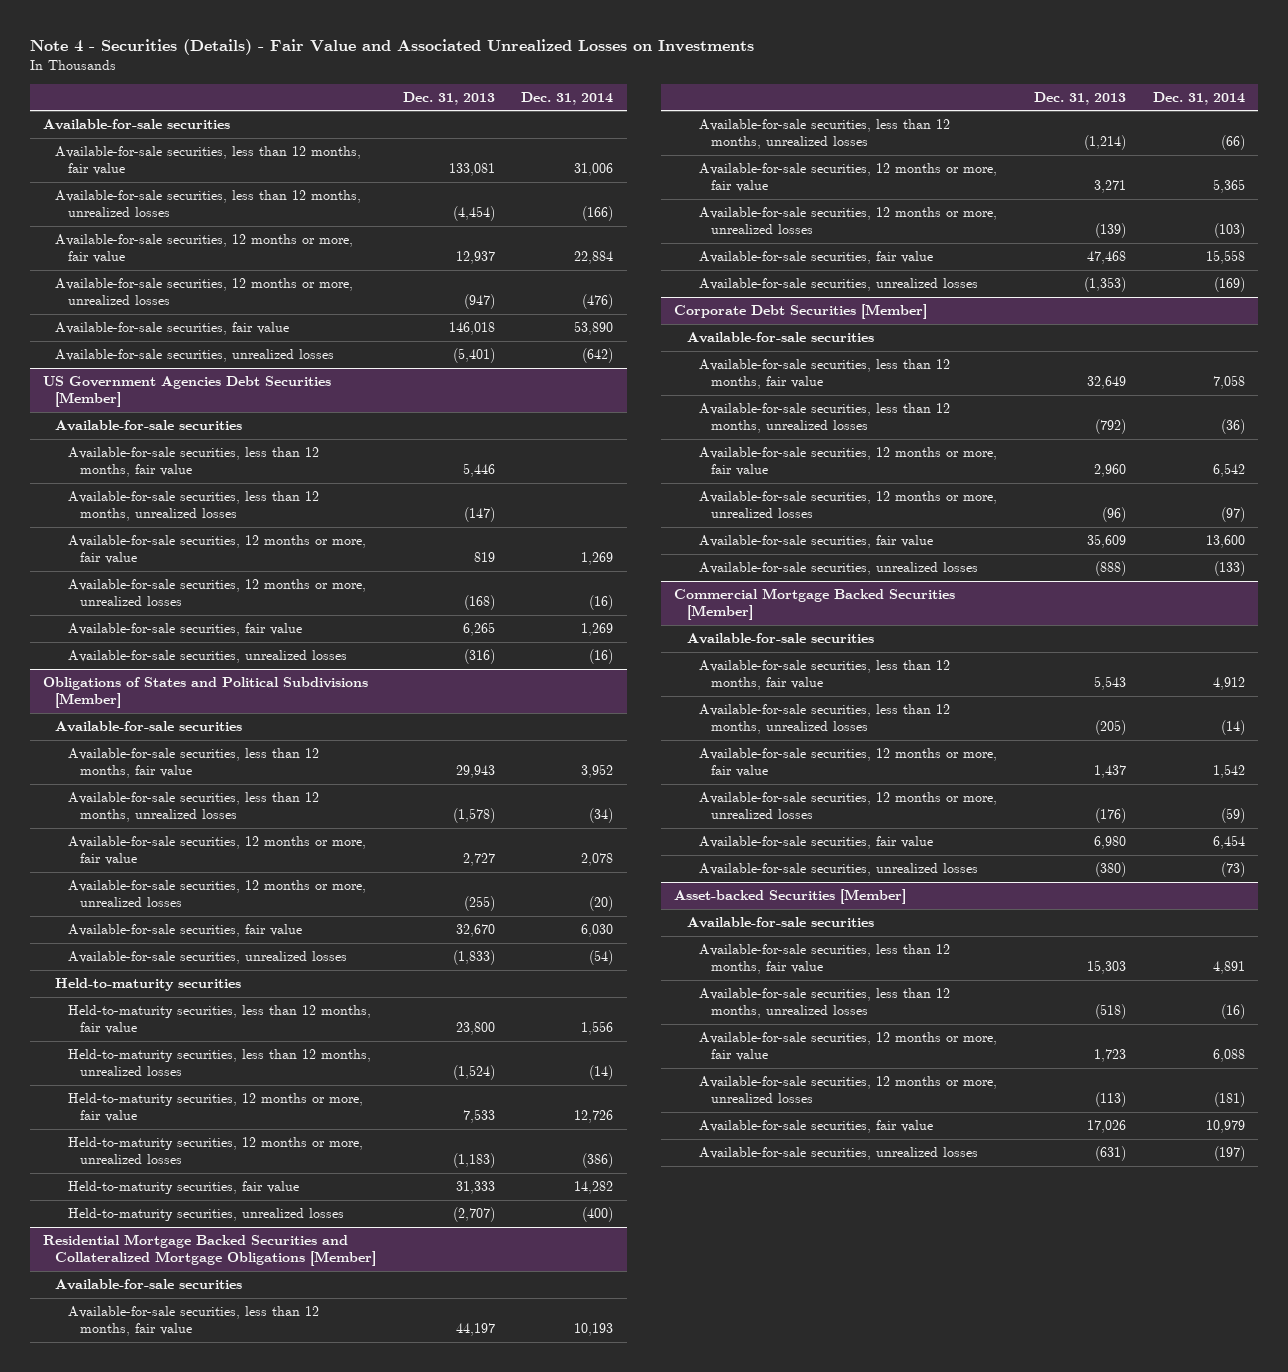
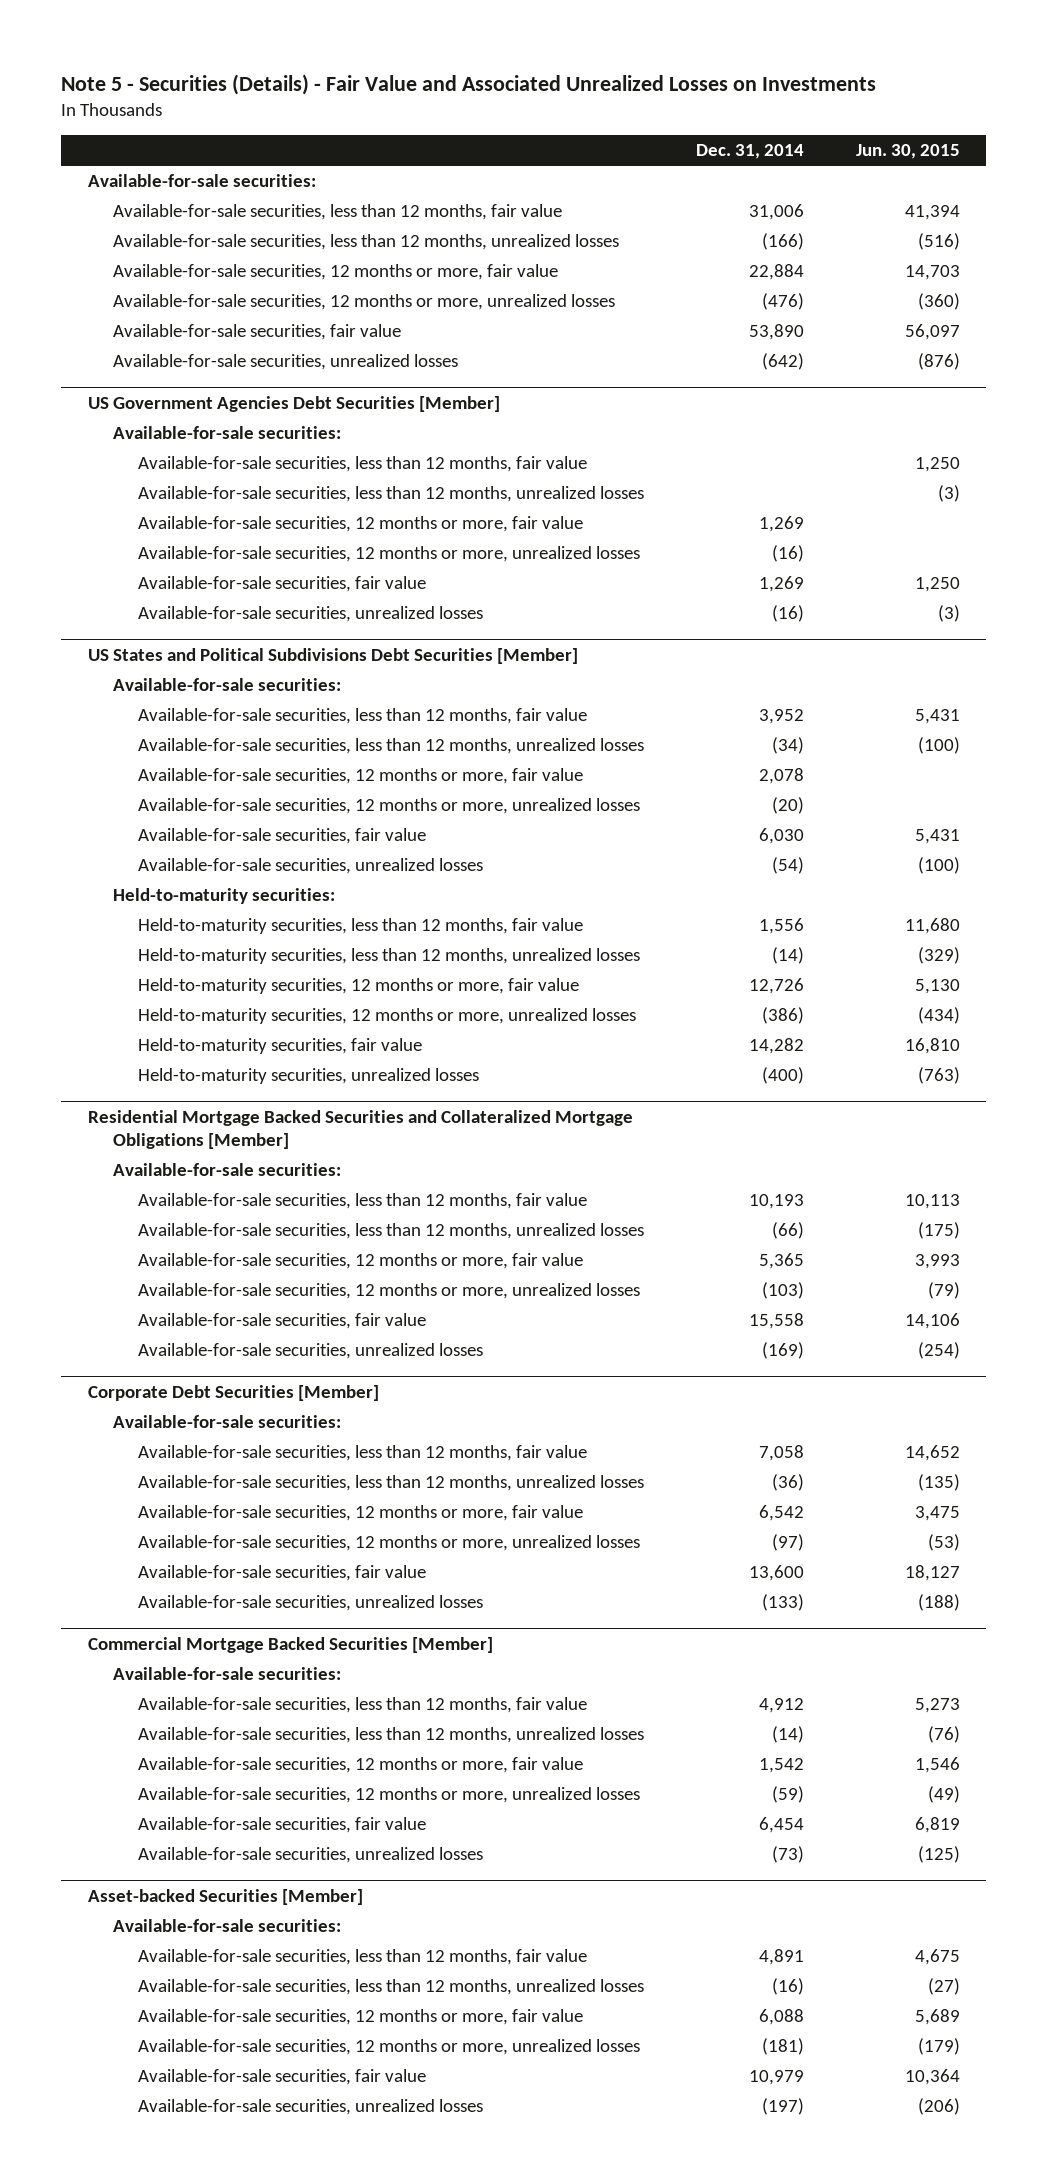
- Note 4 - Securities (Details) - Fair Value and Associated Unrealized Losses on Investments
+ Note 5 - Securities (Details) - Fair Value and Associated Unrealized Losses on Investments
- | Dec. 31, 2013 | Dec. 31, 2014
+ | Dec. 31, 2014 | Jun. 30, 2015
- Available-for-sale securities
+ Available-for-sale securities:
@ US Government Agencies Debt Securities [Member]
- Available-for-sale securities
+ Available-for-sale securities:
- Obligations of States and Political Subdivisions [Member]
- Available-for-sale securities
+ US States and Political Subdivisions Debt Securities [Member]
+ Available-for-sale securities:
- Held-to-maturity securities
+ Held-to-maturity securities:
@ Residential Mortgage Backed Securities and Collateralized Mortgage Obligations [Member]
- Available-for-sale securities
+ Available-for-sale securities:
@ Corporate Debt Securities [Member]
- Available-for-sale securities
+ Available-for-sale securities:
@ Commercial Mortgage Backed Securities [Member]
- Available-for-sale securities
+ Available-for-sale securities:
@ Asset-backed Securities [Member]
- Available-for-sale securities
+ Available-for-sale securities:

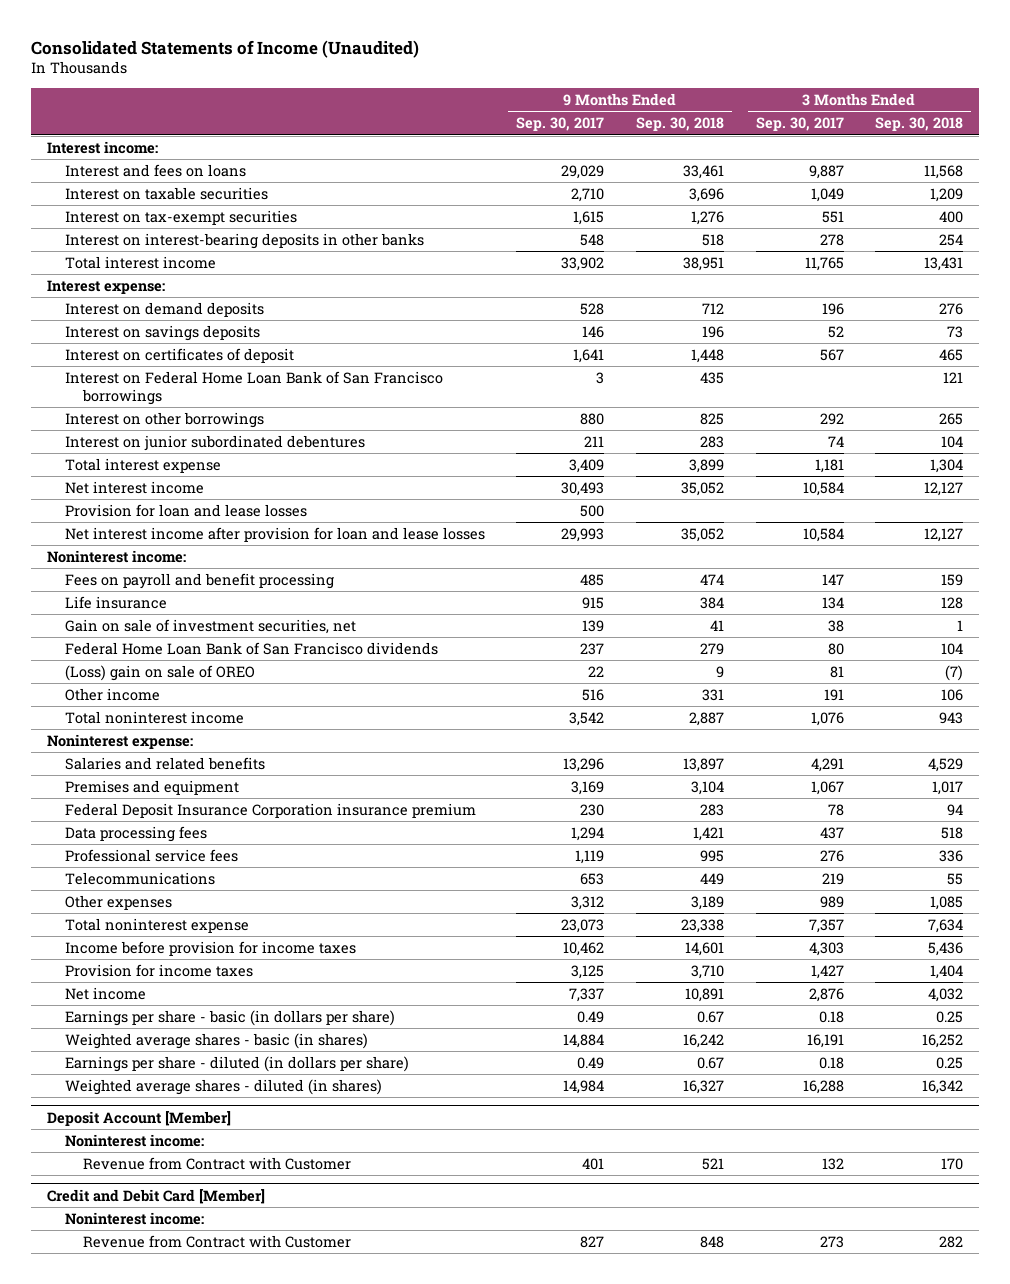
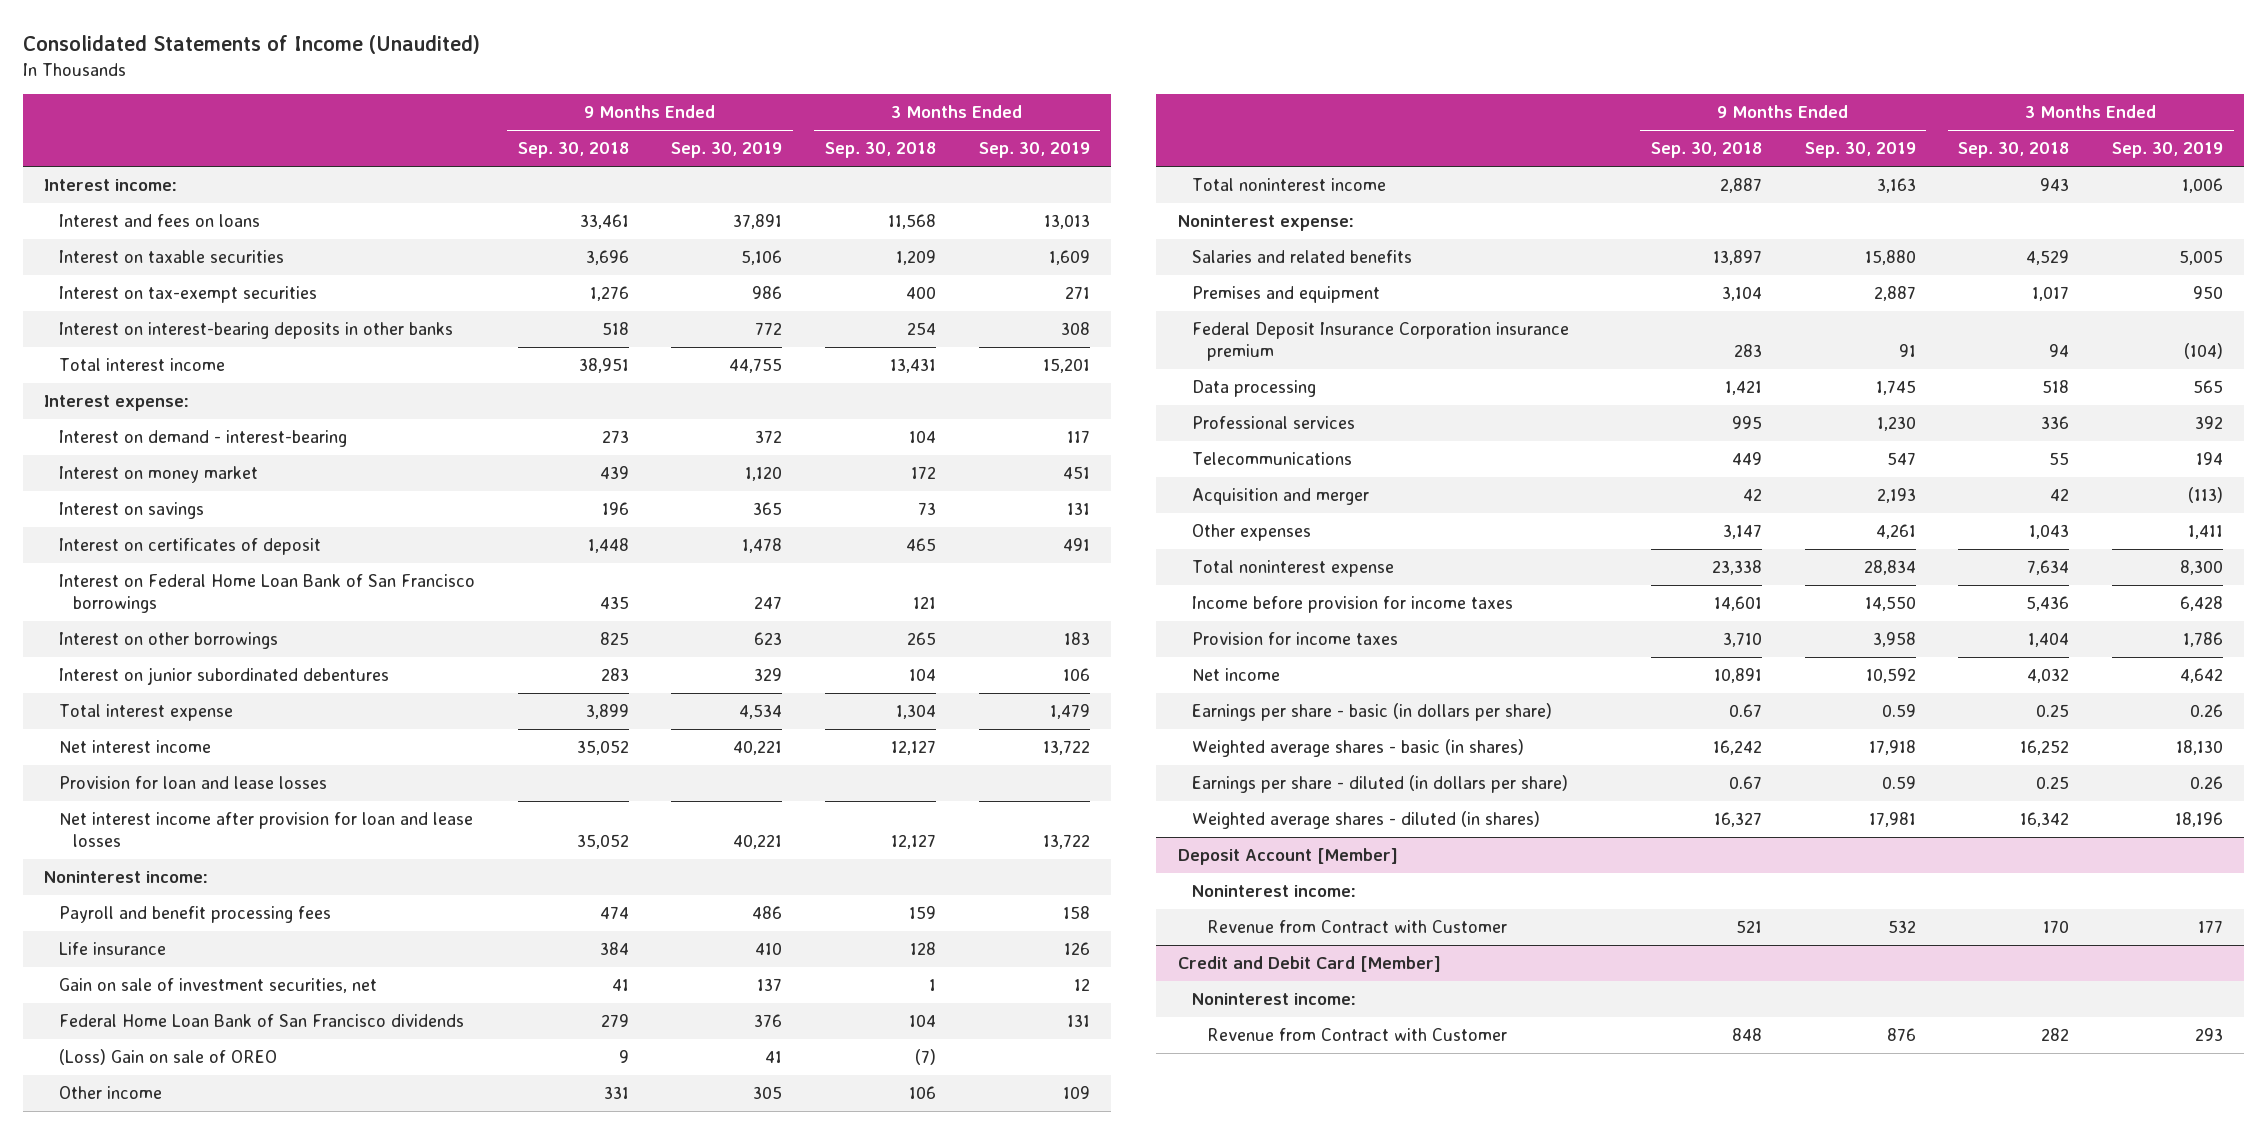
- | 9 Months Ended Sep. 30, 2017 | 9 Months Ended Sep. 30, 2018 | 3 Months Ended Sep. 30, 2017 | 3 Months Ended Sep. 30, 2018
+ | 9 Months Ended Sep. 30, 2018 | 9 Months Ended Sep. 30, 2019 | 3 Months Ended Sep. 30, 2018 | 3 Months Ended Sep. 30, 2019
- Interest on demand deposits | 528 | 712 | 196 | 276
- Interest on savings deposits | 146 | 196 | 52 | 73
+ Interest on demand - interest-bearing | 273 | 372 | 104 | 117
+ Interest on money market | 439 | 1,120 | 172 | 451
+ Interest on savings | 196 | 365 | 73 | 131
- Fees on payroll and benefit processing | 485 | 474 | 147 | 159
+ Payroll and benefit processing fees | 474 | 486 | 159 | 158
- (Loss) gain on sale of OREO | 22 | 9 | 81 | (7)
+ (Loss) Gain on sale of OREO | 9 | 41 | (7) |
- Data processing fees | 1,294 | 1,421 | 437 | 518
- Professional service fees | 1,119 | 995 | 276 | 336
+ Data processing | 1,421 | 1,745 | 518 | 565
+ Professional services | 995 | 1,230 | 336 | 392
- Other expenses | 3,312 | 3,189 | 989 | 1,085
+ Acquisition and merger | 42 | 2,193 | 42 | (113)
+ Other expenses | 3,147 | 4,261 | 1,043 | 1,411

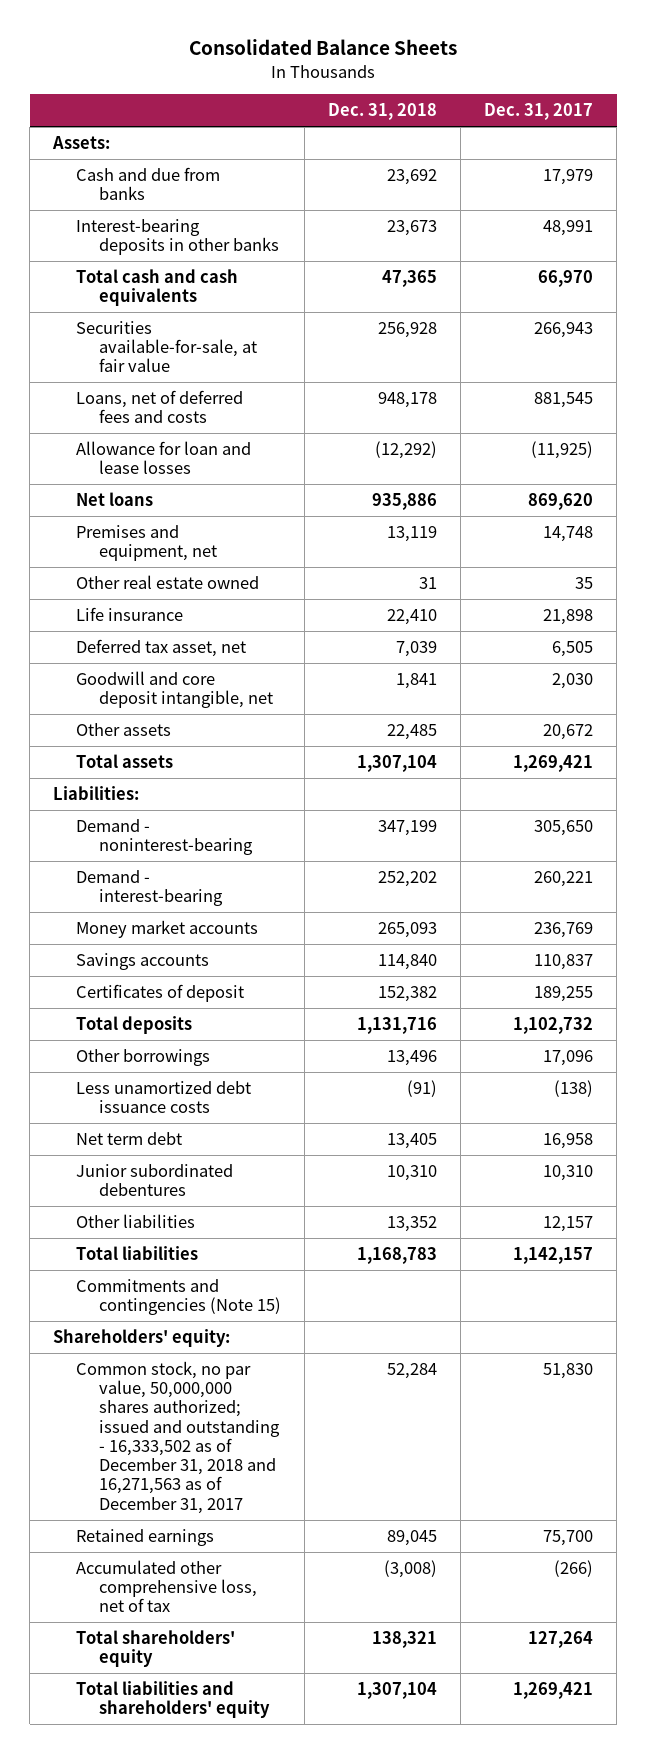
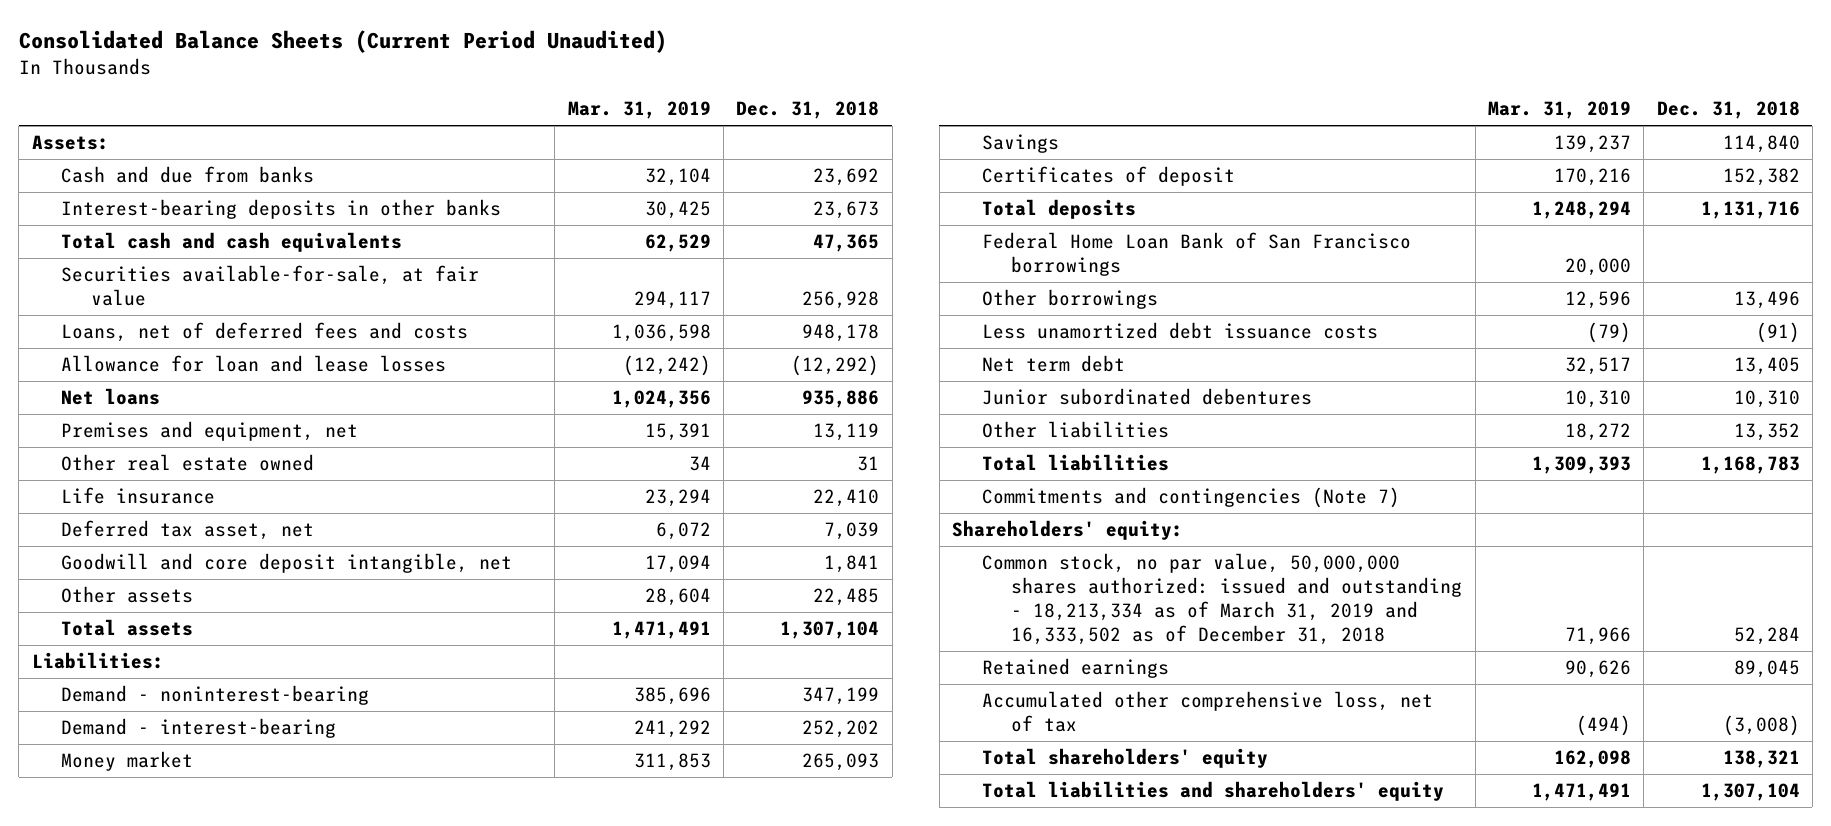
- Consolidated Balance Sheets
+ Consolidated Balance Sheets (Current Period Unaudited)
- | Dec. 31, 2018 | Dec. 31, 2017
+ | Mar. 31, 2019 | Dec. 31, 2018
- Money market accounts | 265,093 | 236,769
- Savings accounts | 114,840 | 110,837
+ Money market | 311,853 | 265,093
+ Savings | 139,237 | 114,840
+ Federal Home Loan Bank of San Francisco borrowings | 20,000 |
- Commitments and contingencies (Note 15)
+ Commitments and contingencies (Note 7)
- Common stock, no par value, 50,000,000 shares authorized; issued and outstanding - 16,333,502 as of December 31, 2018 and 16,271,563 as of December 31, 2017 | 52,284 | 51,830
+ Common stock, no par value, 50,000,000 shares authorized: issued and outstanding - 18,213,334 as of March 31, 2019 and 16,333,502 as of December 31, 2018 | 71,966 | 52,284

